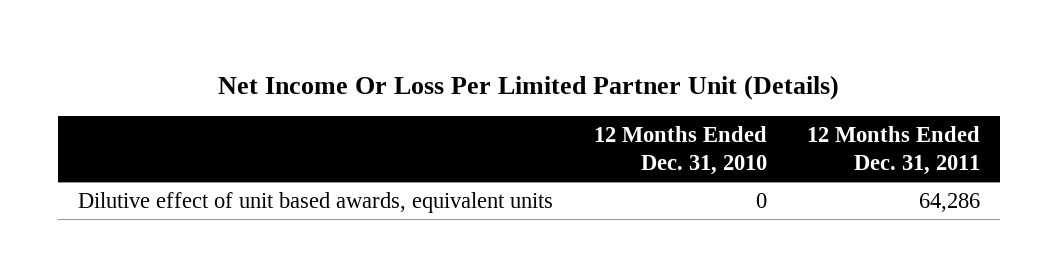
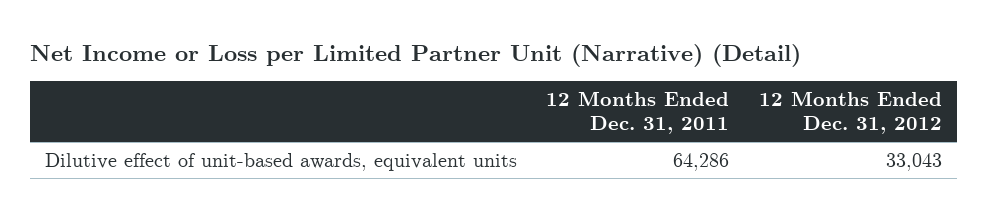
- Net Income Or Loss Per Limited Partner Unit (Details)
+ Net Income or Loss per Limited Partner Unit (Narrative) (Detail)
- | 12 Months Ended Dec. 31, 2010 | 12 Months Ended Dec. 31, 2011
+ | 12 Months Ended Dec. 31, 2011 | 12 Months Ended Dec. 31, 2012
- Dilutive effect of unit based awards, equivalent units | 0 | 64,286
+ Dilutive effect of unit-based awards, equivalent units | 64,286 | 33,043

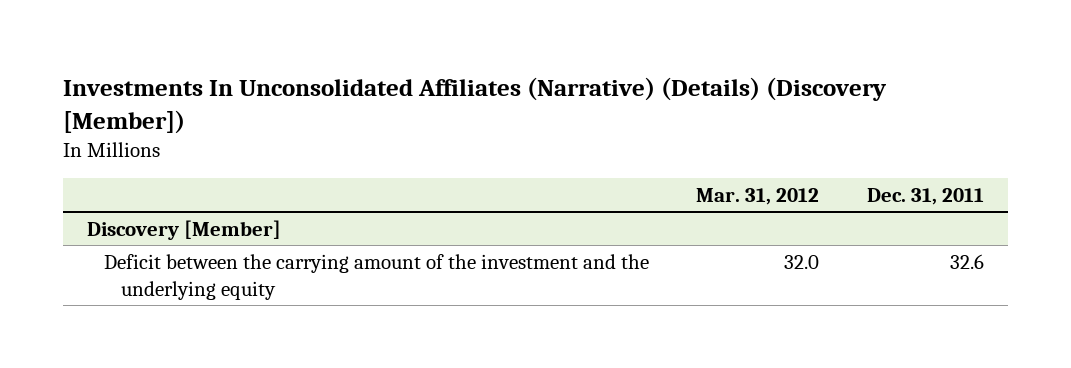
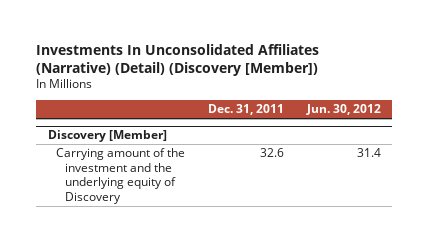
- Investments In Unconsolidated Affiliates (Narrative) (Details) (Discovery [Member])
+ Investments In Unconsolidated Affiliates (Narrative) (Detail) (Discovery [Member])
- | Mar. 31, 2012 | Dec. 31, 2011
+ | Dec. 31, 2011 | Jun. 30, 2012
@ Discovery [Member]
- Deficit between the carrying amount of the investment and the underlying equity | 32.0 | 32.6
+ Carrying amount of the investment and the underlying equity of Discovery | 32.6 | 31.4

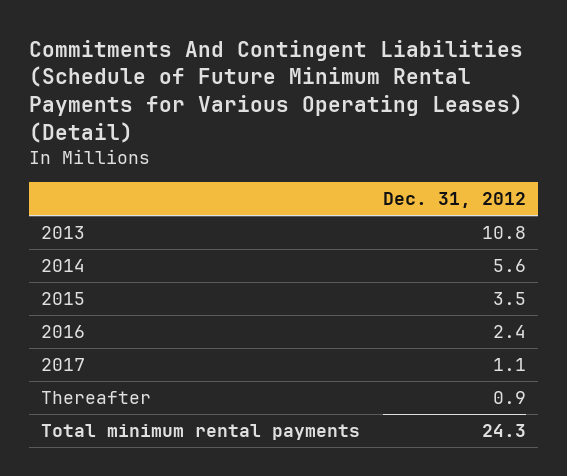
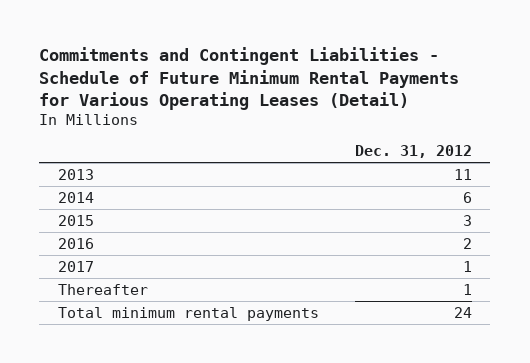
- Commitments And Contingent Liabilities (Schedule of Future Minimum Rental Payments for Various Operating Leases) (Detail)
+ Commitments and Contingent Liabilities - Schedule of Future Minimum Rental Payments for Various Operating Leases (Detail)
- 2013 | 10.8
- 2014 | 5.6
- 2015 | 3.5
- 2016 | 2.4
- 2017 | 1.1
- Thereafter | 0.9
- Total minimum rental payments | 24.3
+ 2013 | 11
+ 2014 | 6
+ 2015 | 3
+ 2016 | 2
+ 2017 | 1
+ Thereafter | 1
+ Total minimum rental payments | 24

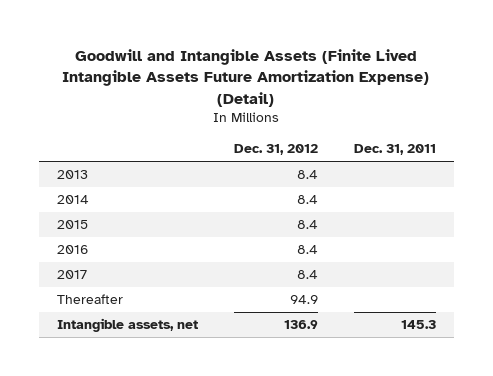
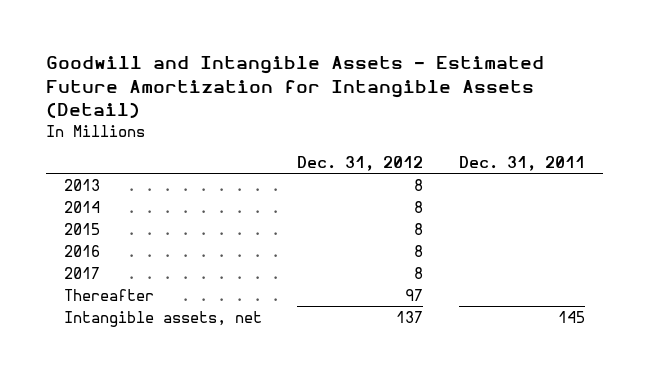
- Goodwill and Intangible Assets (Finite Lived Intangible Assets Future Amortization Expense) (Detail)
+ Goodwill and Intangible Assets - Estimated Future Amortization for Intangible Assets (Detail)
- 2013 | 8.4 |
- 2014 | 8.4 |
- 2015 | 8.4 |
- 2016 | 8.4 |
- 2017 | 8.4 |
- Thereafter | 94.9 |
- Intangible assets, net | 136.9 | 145.3
+ 2013 | 8 |
+ 2014 | 8 |
+ 2015 | 8 |
+ 2016 | 8 |
+ 2017 | 8 |
+ Thereafter | 97 |
+ Intangible assets, net | 137 | 145

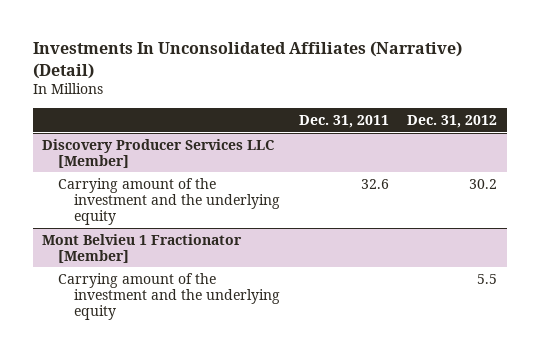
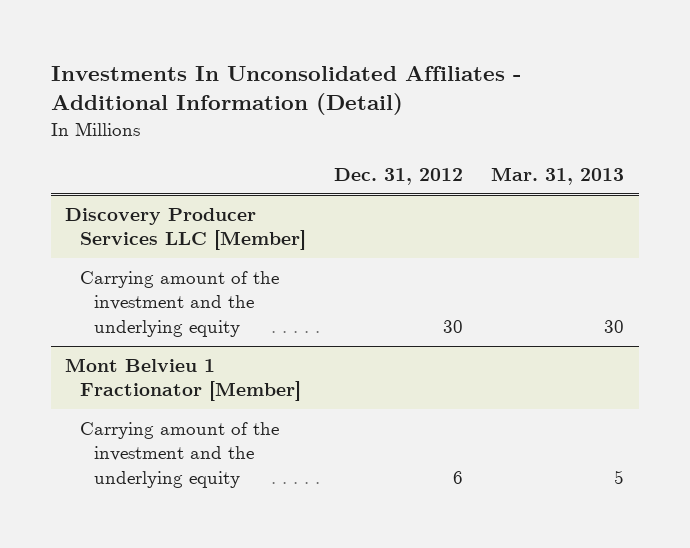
- Investments In Unconsolidated Affiliates (Narrative) (Detail)
+ Investments In Unconsolidated Affiliates - Additional Information (Detail)
- | Dec. 31, 2011 | Dec. 31, 2012
+ | Dec. 31, 2012 | Mar. 31, 2013
@ Discovery Producer Services LLC [Member]
- Carrying amount of the investment and the underlying equity | 32.6 | 30.2
+ Carrying amount of the investment and the underlying equity | 30 | 30
@ Mont Belvieu 1 Fractionator [Member]
- Carrying amount of the investment and the underlying equity | | 5.5
+ Carrying amount of the investment and the underlying equity | 6 | 5

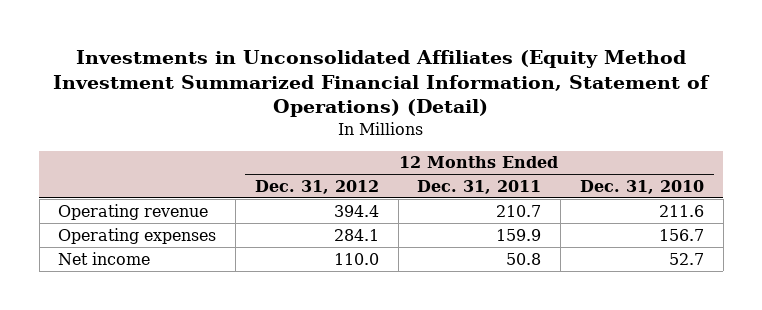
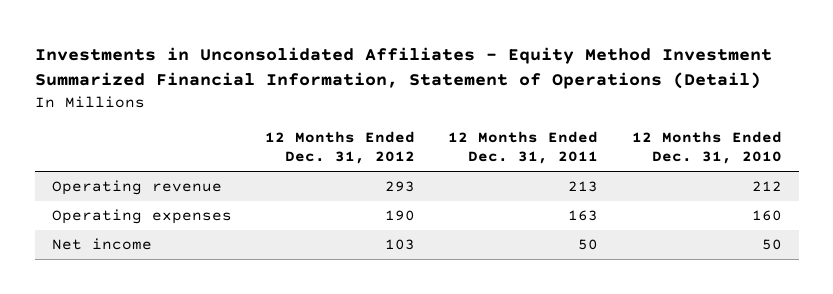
- Investments in Unconsolidated Affiliates (Equity Method Investment Summarized Financial Information, Statement of Operations) (Detail)
+ Investments in Unconsolidated Affiliates - Equity Method Investment Summarized Financial Information, Statement of Operations (Detail)
- Operating revenue | 394.4 | 210.7 | 211.6
- Operating expenses | 284.1 | 159.9 | 156.7
- Net income | 110.0 | 50.8 | 52.7
+ Operating revenue | 293 | 213 | 212
+ Operating expenses | 190 | 163 | 160
+ Net income | 103 | 50 | 50

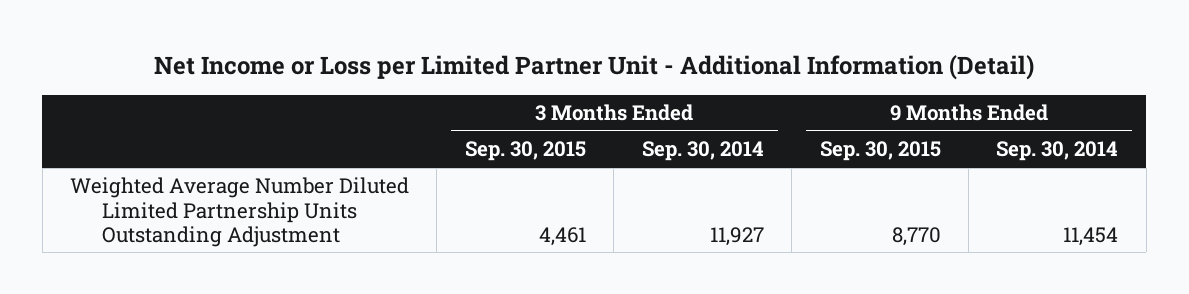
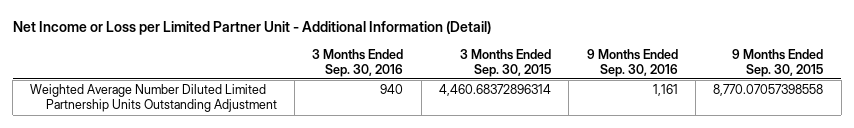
- | 3 Months Ended Sep. 30, 2015 | 3 Months Ended Sep. 30, 2014 | 9 Months Ended Sep. 30, 2015 | 9 Months Ended Sep. 30, 2014
+ | 3 Months Ended Sep. 30, 2016 | 3 Months Ended Sep. 30, 2015 | 9 Months Ended Sep. 30, 2016 | 9 Months Ended Sep. 30, 2015
- Weighted Average Number Diluted Limited Partnership Units Outstanding Adjustment | 4,461 | 11,927 | 8,770 | 11,454
+ Weighted Average Number Diluted Limited Partnership Units Outstanding Adjustment | 940 | 4,460.68372896314 | 1,161 | 8,770.07057398558

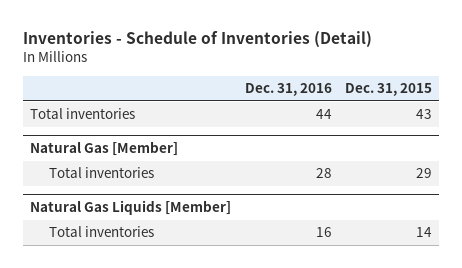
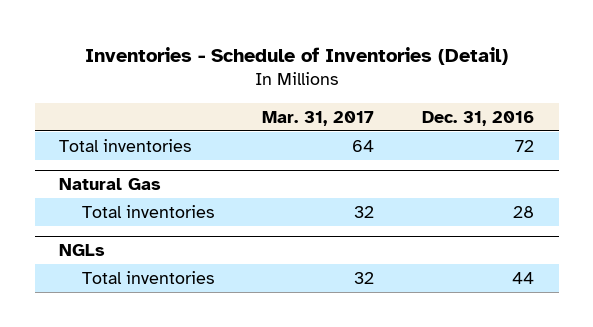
- | Dec. 31, 2016 | Dec. 31, 2015
+ | Mar. 31, 2017 | Dec. 31, 2016
- Total inventories | 44 | 43
- Natural Gas [Member]
+ Total inventories | 64 | 72
+ Natural Gas
- Natural Gas Liquids [Member]
- Total inventories | 16 | 14
+ NGLs
+ Total inventories | 32 | 44

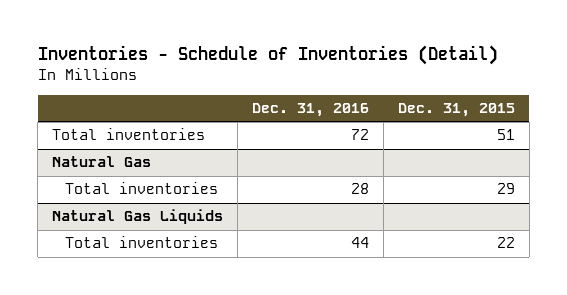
- | Mar. 31, 2017 | Dec. 31, 2016
+ | Dec. 31, 2016 | Dec. 31, 2015
- NGLs
+ Natural Gas Liquids

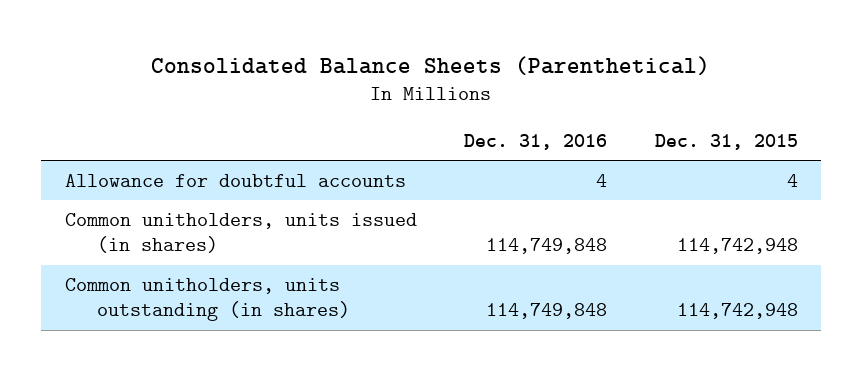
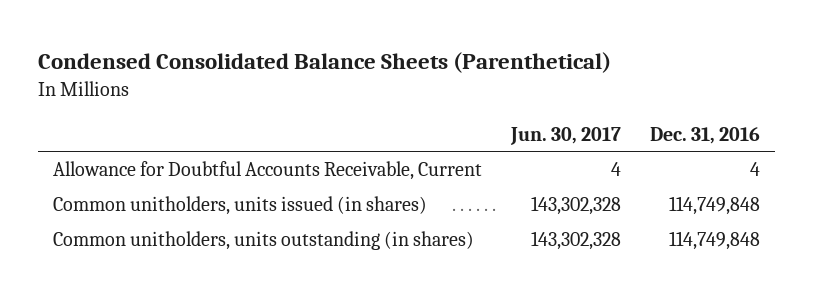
- Consolidated Balance Sheets (Parenthetical)
+ Condensed Consolidated Balance Sheets (Parenthetical)
- | Dec. 31, 2016 | Dec. 31, 2015
+ | Jun. 30, 2017 | Dec. 31, 2016
- Allowance for doubtful accounts | 4 | 4
+ Allowance for Doubtful Accounts Receivable, Current | 4 | 4

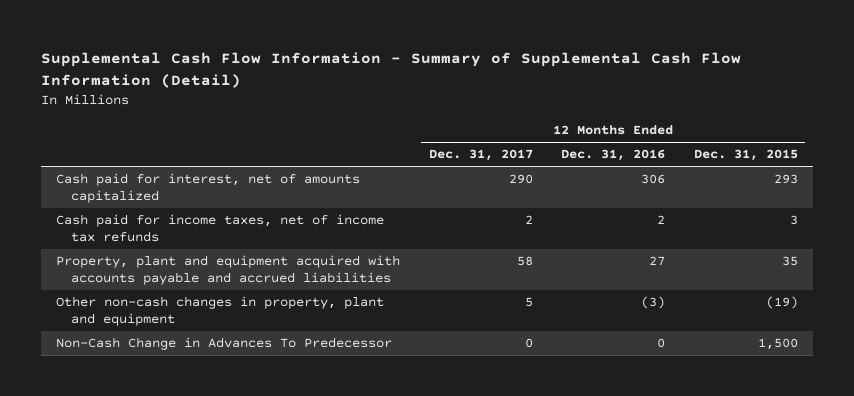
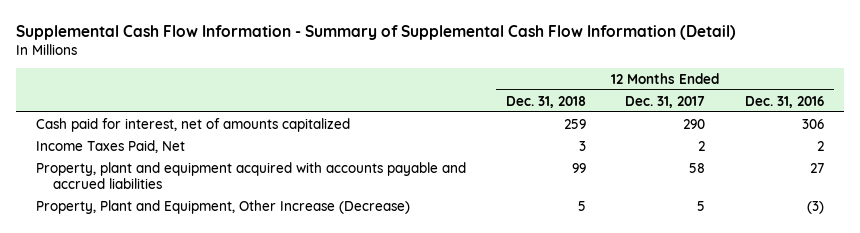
- | 12 Months Ended Dec. 31, 2017 | 12 Months Ended Dec. 31, 2016 | 12 Months Ended Dec. 31, 2015
+ | 12 Months Ended Dec. 31, 2018 | 12 Months Ended Dec. 31, 2017 | 12 Months Ended Dec. 31, 2016
- Cash paid for income taxes, net of income tax refunds | 2 | 2 | 3
+ Income Taxes Paid, Net | 3 | 2 | 2
- Other non-cash changes in property, plant and equipment | 5 | (3) | (19)
- Non-Cash Change in Advances To Predecessor | 0 | 0 | 1,500
+ Property, Plant and Equipment, Other Increase (Decrease) | 5 | 5 | (3)

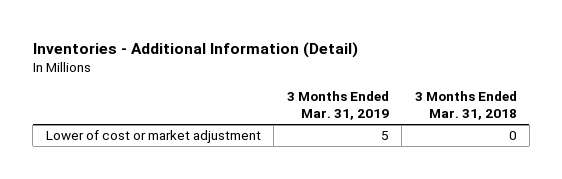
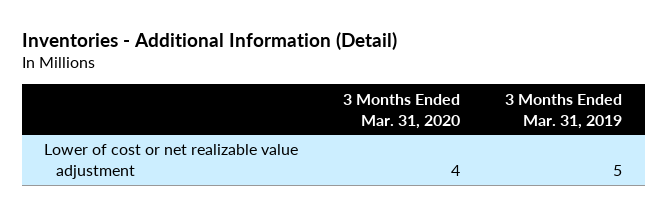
- | 3 Months Ended Mar. 31, 2019 | 3 Months Ended Mar. 31, 2018
+ | 3 Months Ended Mar. 31, 2020 | 3 Months Ended Mar. 31, 2019
- Lower of cost or market adjustment | 5 | 0
+ Lower of cost or net realizable value adjustment | 4 | 5

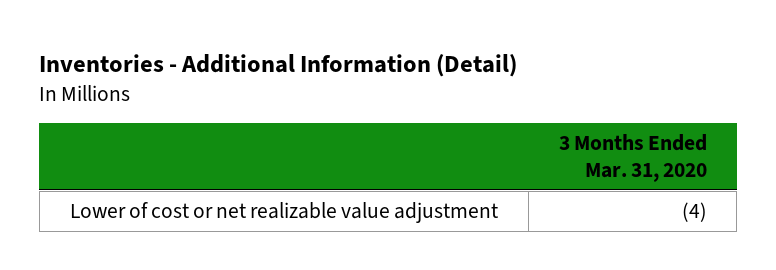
- | 3 Months Ended Mar. 31, 2020 | 3 Months Ended Mar. 31, 2019
+ | 3 Months Ended Mar. 31, 2020
- Lower of cost or net realizable value adjustment | 4 | 5
+ Lower of cost or net realizable value adjustment | (4)

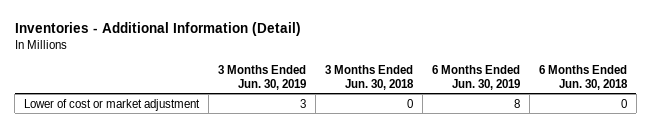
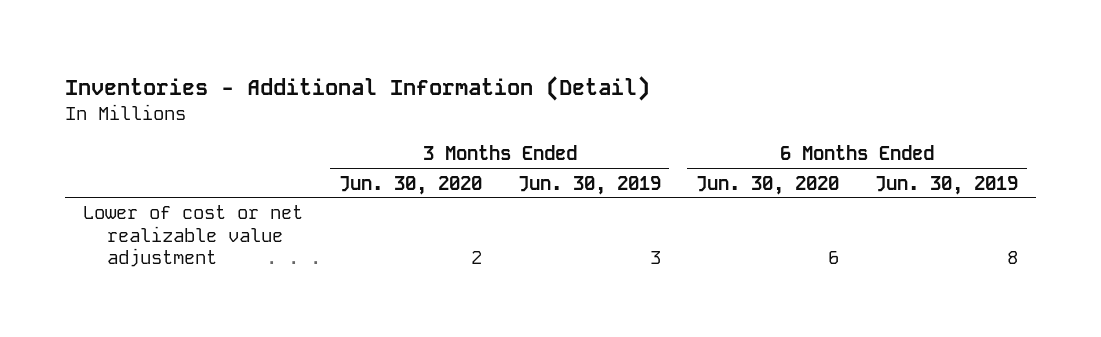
- | 3 Months Ended Jun. 30, 2019 | 3 Months Ended Jun. 30, 2018 | 6 Months Ended Jun. 30, 2019 | 6 Months Ended Jun. 30, 2018
+ | 3 Months Ended Jun. 30, 2020 | 3 Months Ended Jun. 30, 2019 | 6 Months Ended Jun. 30, 2020 | 6 Months Ended Jun. 30, 2019
- Lower of cost or market adjustment | 3 | 0 | 8 | 0
+ Lower of cost or net realizable value adjustment | 2 | 3 | 6 | 8

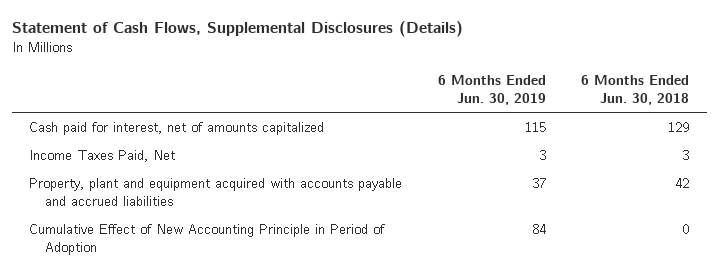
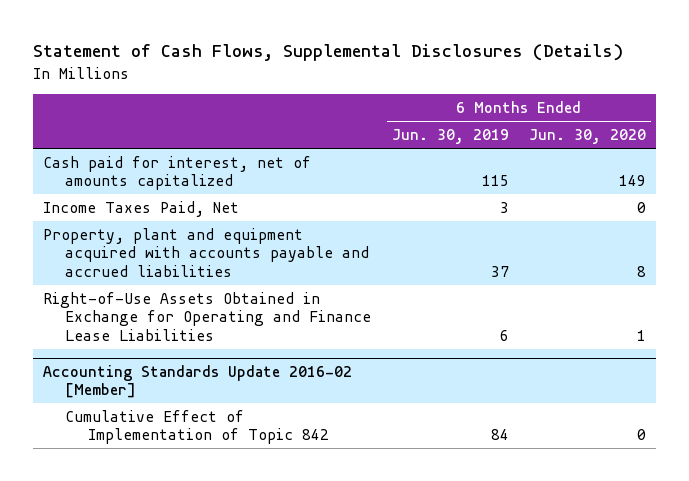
- | 6 Months Ended Jun. 30, 2019 | 6 Months Ended Jun. 30, 2018
+ | 6 Months Ended Jun. 30, 2019 | 6 Months Ended Jun. 30, 2020
- Cumulative Effect of New Accounting Principle in Period of Adoption | 84 | 0
+ Right-of-Use Assets Obtained in Exchange for Operating and Finance Lease Liabilities | 6 | 1
+ Accounting Standards Update 2016-02 [Member]
+ Cumulative Effect of Implementation of Topic 842 | 84 | 0

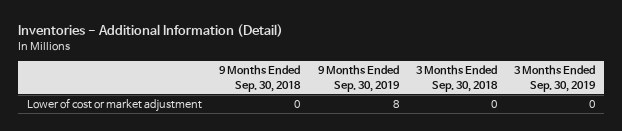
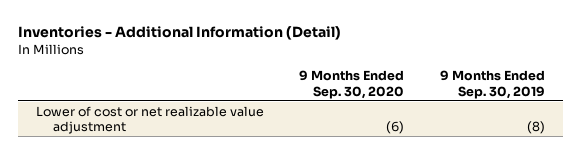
- | 9 Months Ended Sep. 30, 2018 | 9 Months Ended Sep. 30, 2019 | 3 Months Ended Sep. 30, 2018 | 3 Months Ended Sep. 30, 2019
+ | 9 Months Ended Sep. 30, 2020 | 9 Months Ended Sep. 30, 2019
- Lower of cost or market adjustment | 0 | 8 | 0 | 0
+ Lower of cost or net realizable value adjustment | (6) | (8)

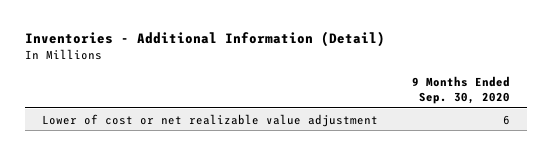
- | 9 Months Ended Sep. 30, 2020 | 9 Months Ended Sep. 30, 2019
+ | 9 Months Ended Sep. 30, 2020
- Lower of cost or net realizable value adjustment | (6) | (8)
+ Lower of cost or net realizable value adjustment | 6

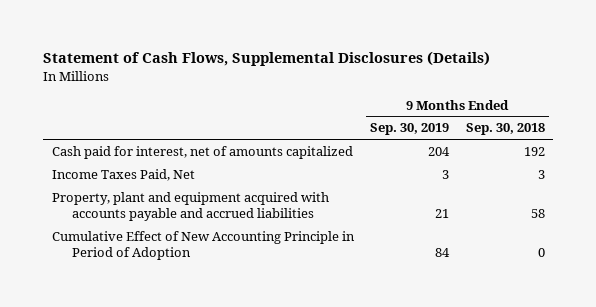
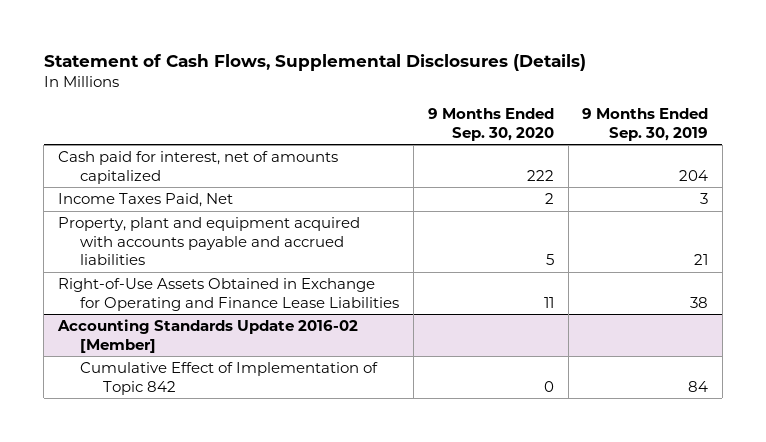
- | 9 Months Ended Sep. 30, 2019 | 9 Months Ended Sep. 30, 2018
+ | 9 Months Ended Sep. 30, 2020 | 9 Months Ended Sep. 30, 2019
- Cumulative Effect of New Accounting Principle in Period of Adoption | 84 | 0
+ Right-of-Use Assets Obtained in Exchange for Operating and Finance Lease Liabilities | 11 | 38
+ Accounting Standards Update 2016-02 [Member]
+ Cumulative Effect of Implementation of Topic 842 | 0 | 84

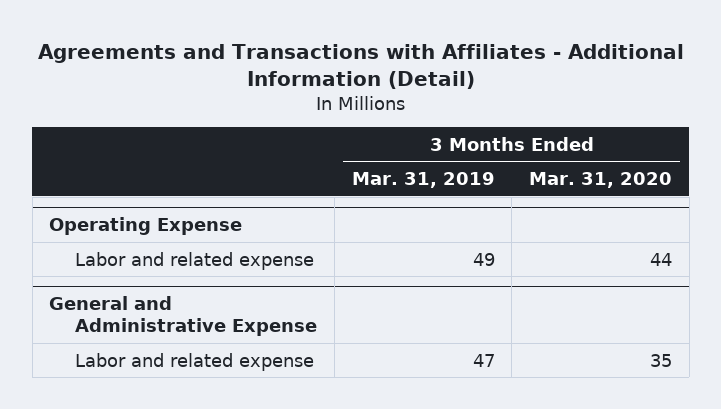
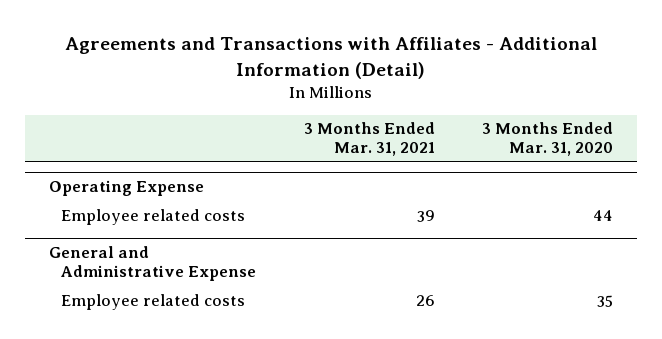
- | 3 Months Ended Mar. 31, 2019 | 3 Months Ended Mar. 31, 2020
+ | 3 Months Ended Mar. 31, 2021 | 3 Months Ended Mar. 31, 2020
@ Operating Expense
- Labor and related expense | 49 | 44
+ Employee related costs | 39 | 44
@ General and Administrative Expense
- Labor and related expense | 47 | 35
+ Employee related costs | 26 | 35

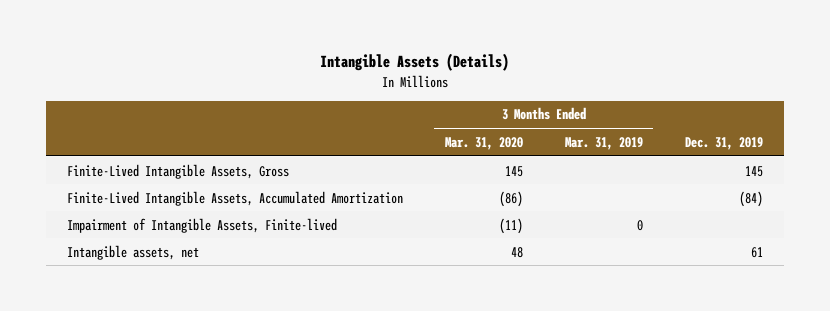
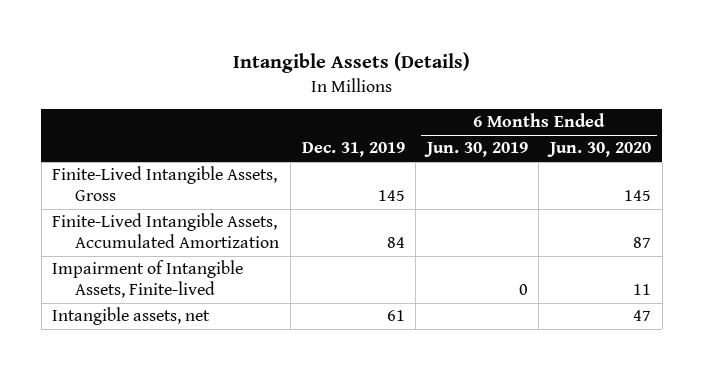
- | 3 Months Ended Mar. 31, 2020 | 3 Months Ended Mar. 31, 2019 | Dec. 31, 2019
+ | Dec. 31, 2019 | 6 Months Ended Jun. 30, 2019 | 6 Months Ended Jun. 30, 2020
- Finite-Lived Intangible Assets, Accumulated Amortization | (86) | | (84)
+ Finite-Lived Intangible Assets, Accumulated Amortization | 84 | | 87

